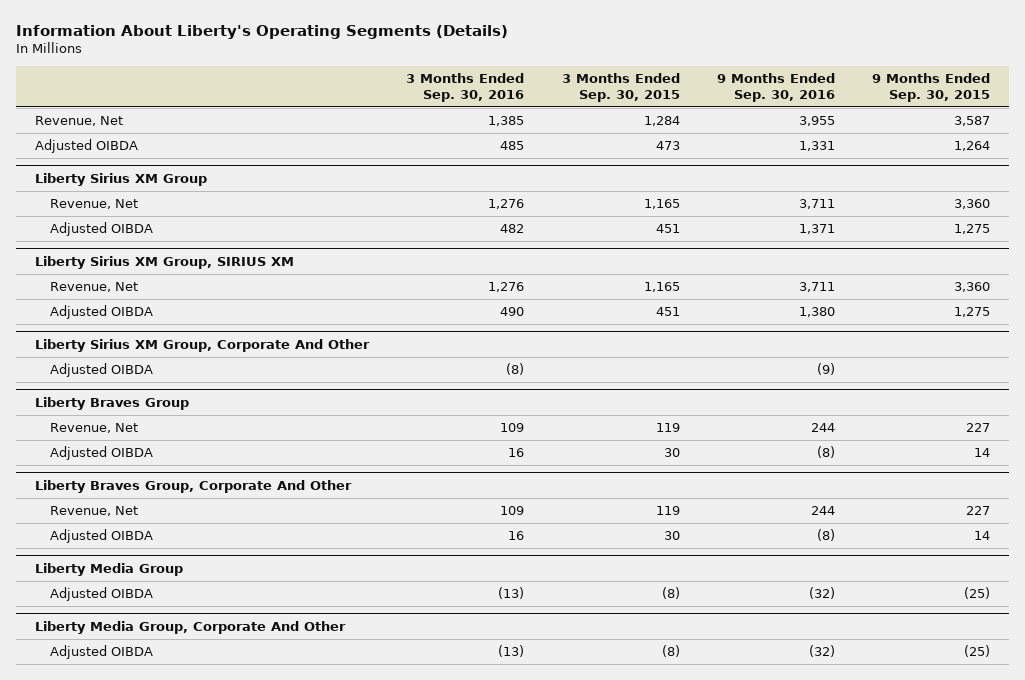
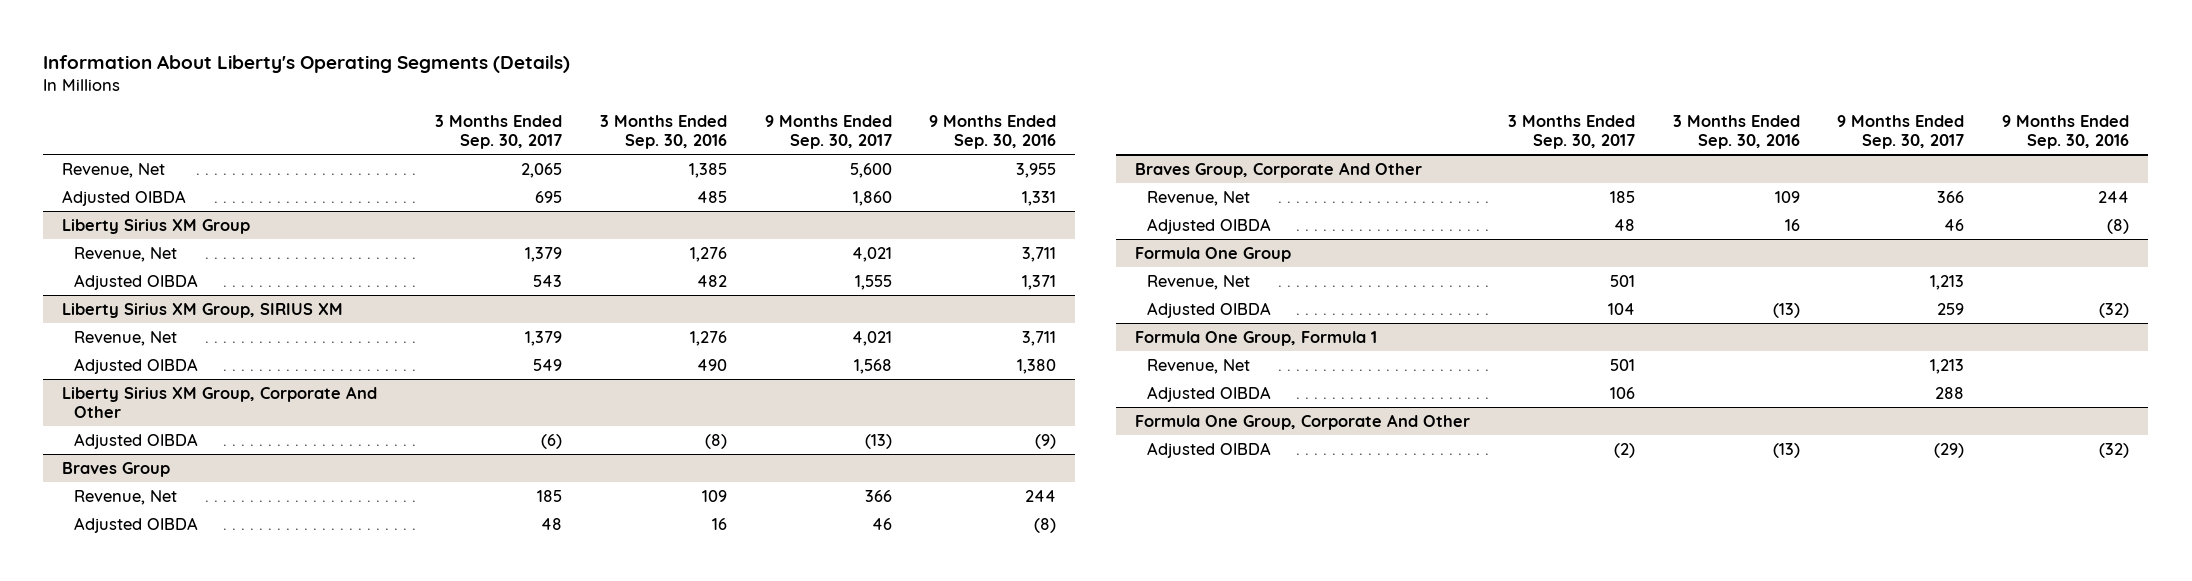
- | 3 Months Ended Sep. 30, 2016 | 3 Months Ended Sep. 30, 2015 | 9 Months Ended Sep. 30, 2016 | 9 Months Ended Sep. 30, 2015
+ | 3 Months Ended Sep. 30, 2017 | 3 Months Ended Sep. 30, 2016 | 9 Months Ended Sep. 30, 2017 | 9 Months Ended Sep. 30, 2016
- Liberty Braves Group
+ Braves Group
- Liberty Braves Group, Corporate And Other
+ Braves Group, Corporate And Other
- Liberty Media Group
+ Formula One Group
+ Revenue, Net | 501 | | 1,213 |
- Liberty Media Group, Corporate And Other
+ Formula One Group, Formula 1
+ Revenue, Net | 501 | | 1,213 |
+ Adjusted OIBDA | 106 | | 288 |
+ Formula One Group, Corporate And Other

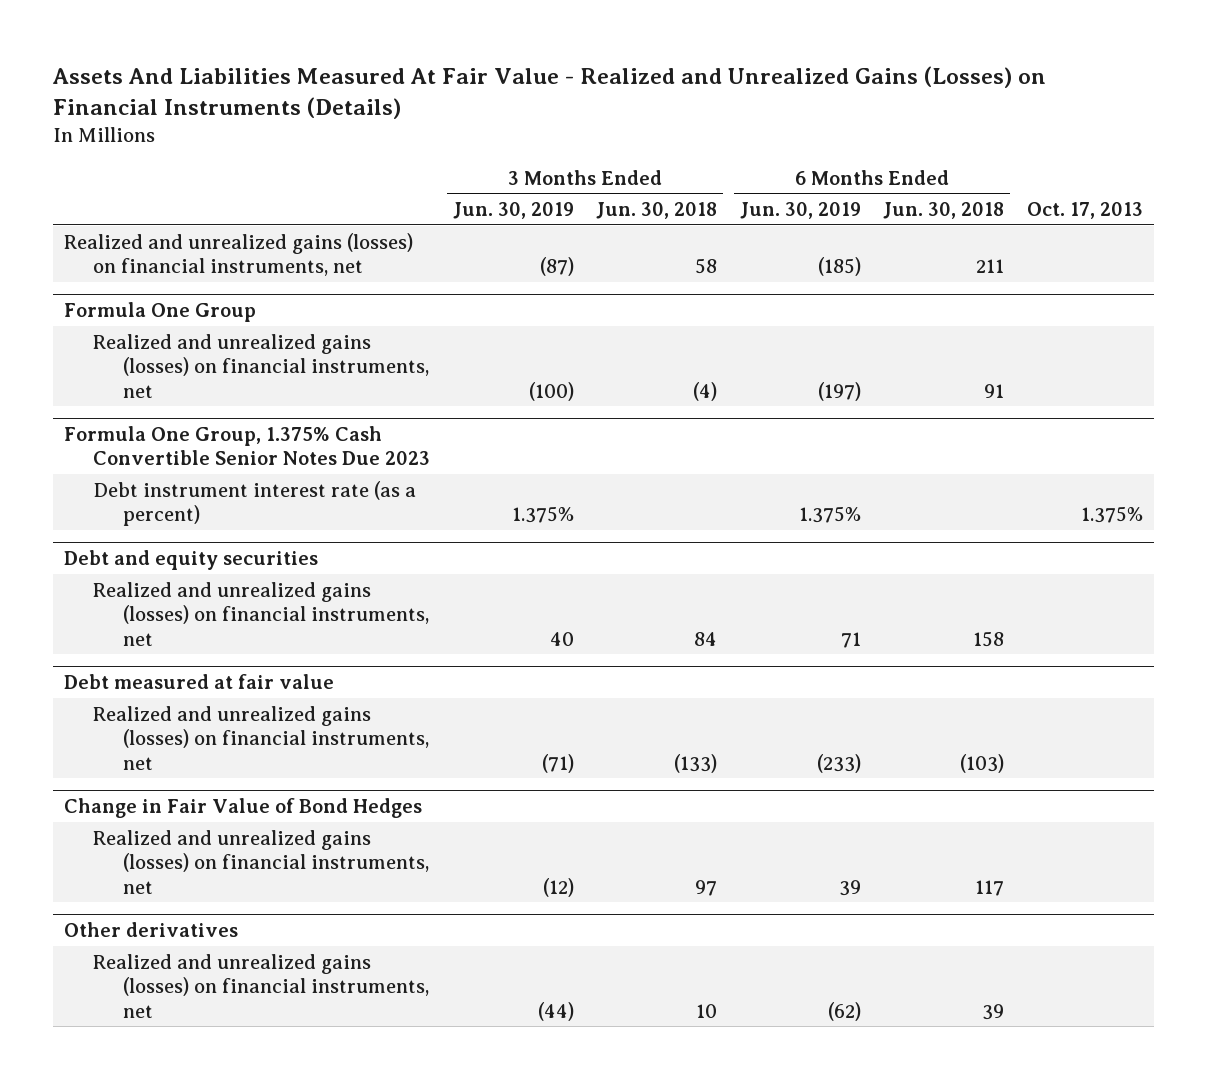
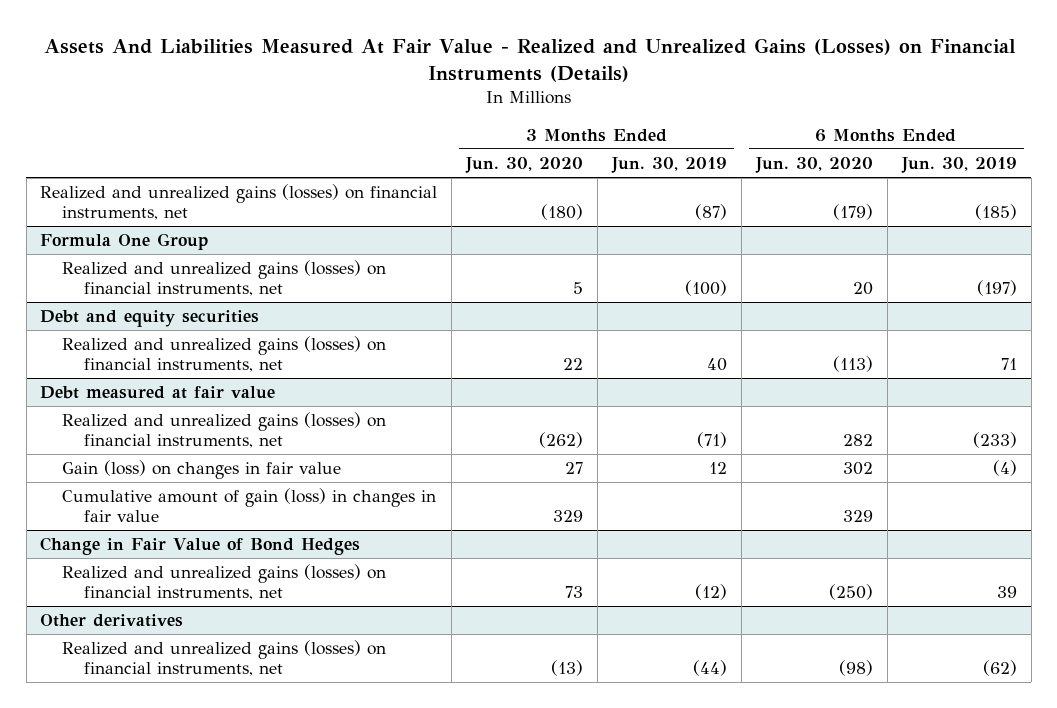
- | 3 Months Ended Jun. 30, 2019 | 3 Months Ended Jun. 30, 2018 | 6 Months Ended Jun. 30, 2019 | 6 Months Ended Jun. 30, 2018 | Oct. 17, 2013
+ | 3 Months Ended Jun. 30, 2020 | 3 Months Ended Jun. 30, 2019 | 6 Months Ended Jun. 30, 2020 | 6 Months Ended Jun. 30, 2019
- Formula One Group, 1.375% Cash Convertible Senior Notes Due 2023
- Debt instrument interest rate (as a percent) | 1.375% | | 1.375% | | 1.375%
@ Debt measured at fair value
+ Gain (loss) on changes in fair value | 27 | 12 | 302 | (4)
+ Cumulative amount of gain (loss) in changes in fair value | 329 | | 329 |

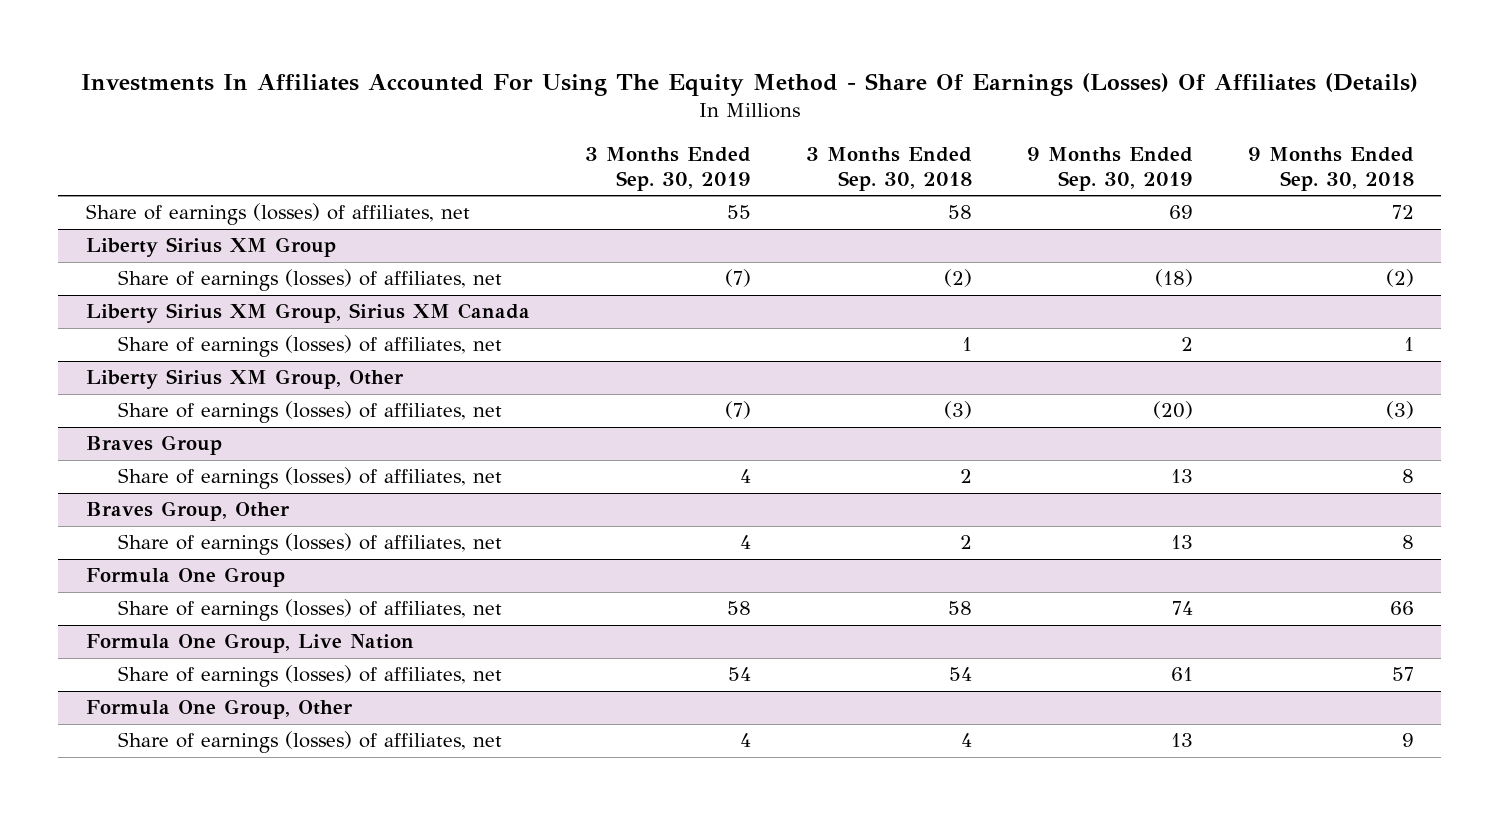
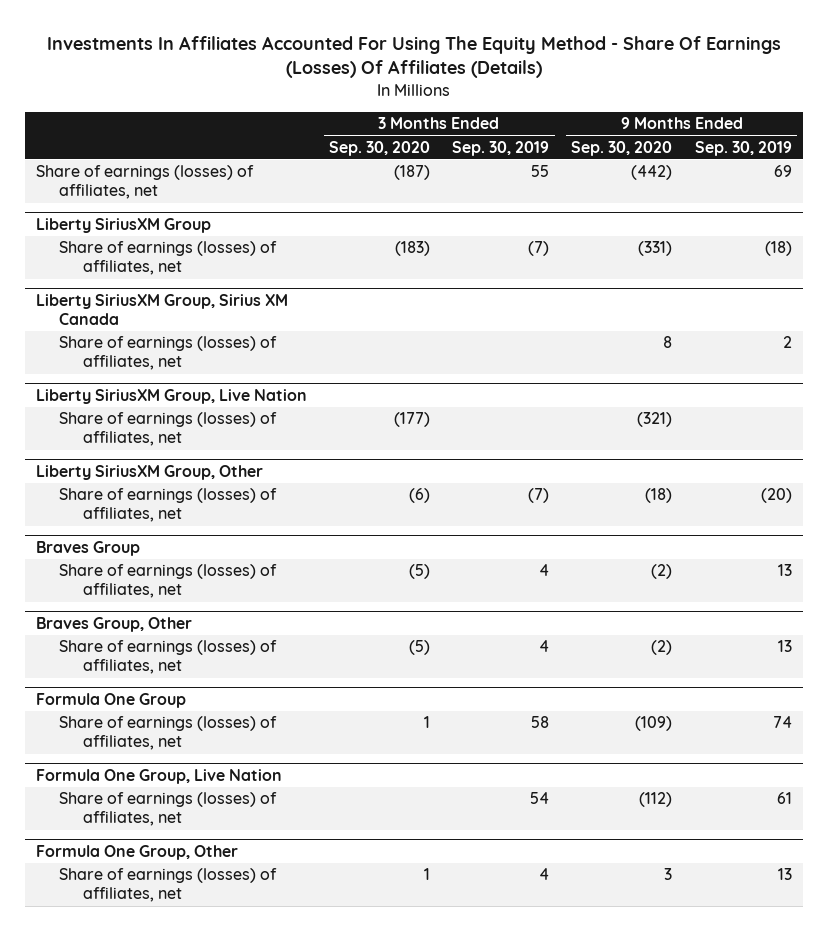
- | 3 Months Ended Sep. 30, 2019 | 3 Months Ended Sep. 30, 2018 | 9 Months Ended Sep. 30, 2019 | 9 Months Ended Sep. 30, 2018
+ | 3 Months Ended Sep. 30, 2020 | 3 Months Ended Sep. 30, 2019 | 9 Months Ended Sep. 30, 2020 | 9 Months Ended Sep. 30, 2019
- Liberty Sirius XM Group
+ Liberty SiriusXM Group
- Liberty Sirius XM Group, Sirius XM Canada
+ Liberty SiriusXM Group, Sirius XM Canada
- Liberty Sirius XM Group, Other
+ Liberty SiriusXM Group, Live Nation
+ Share of earnings (losses) of affiliates, net | (177) | | (321) |
+ Liberty SiriusXM Group, Other

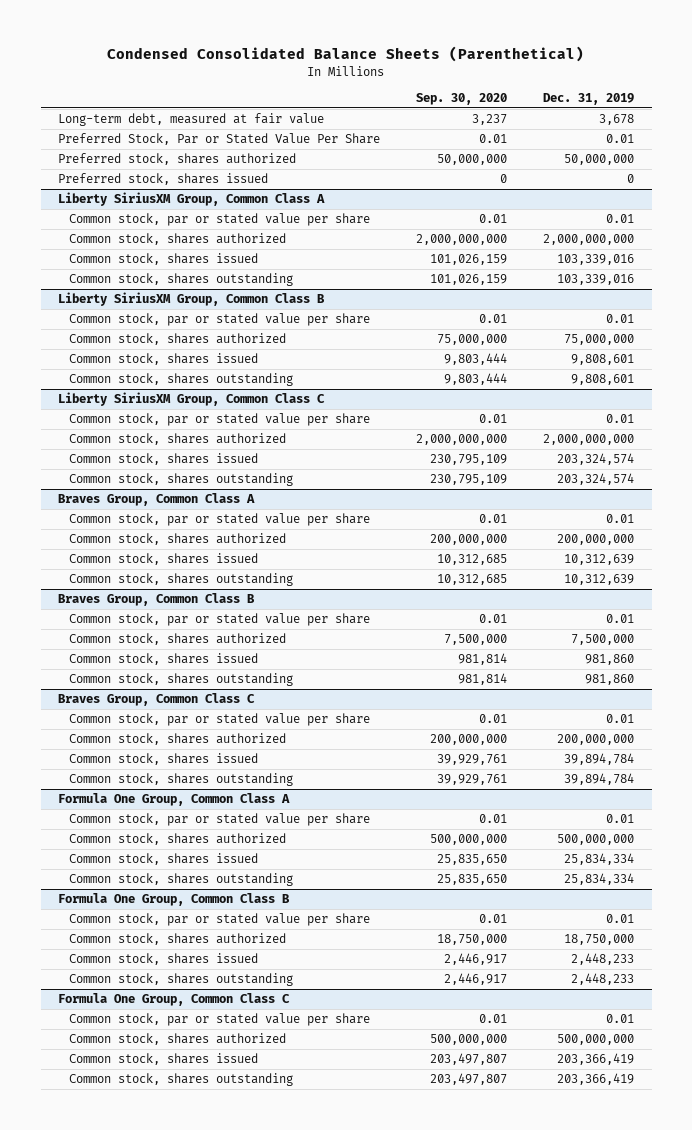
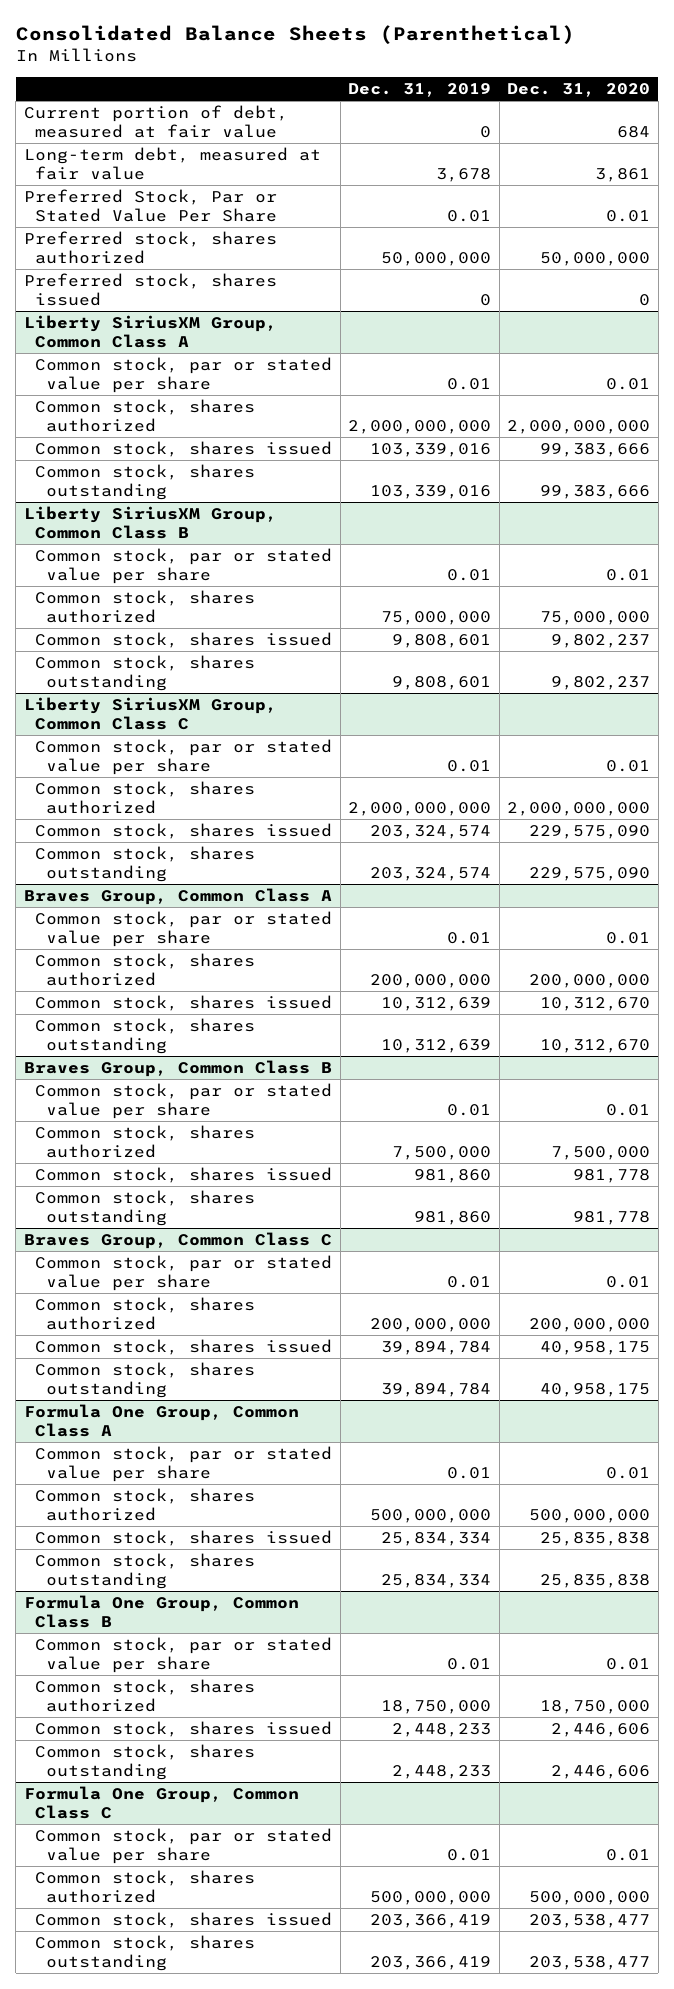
- Condensed Consolidated Balance Sheets (Parenthetical)
+ Consolidated Balance Sheets (Parenthetical)
- | Sep. 30, 2020 | Dec. 31, 2019
+ | Dec. 31, 2019 | Dec. 31, 2020
+ Current portion of debt, measured at fair value | 0 | 684

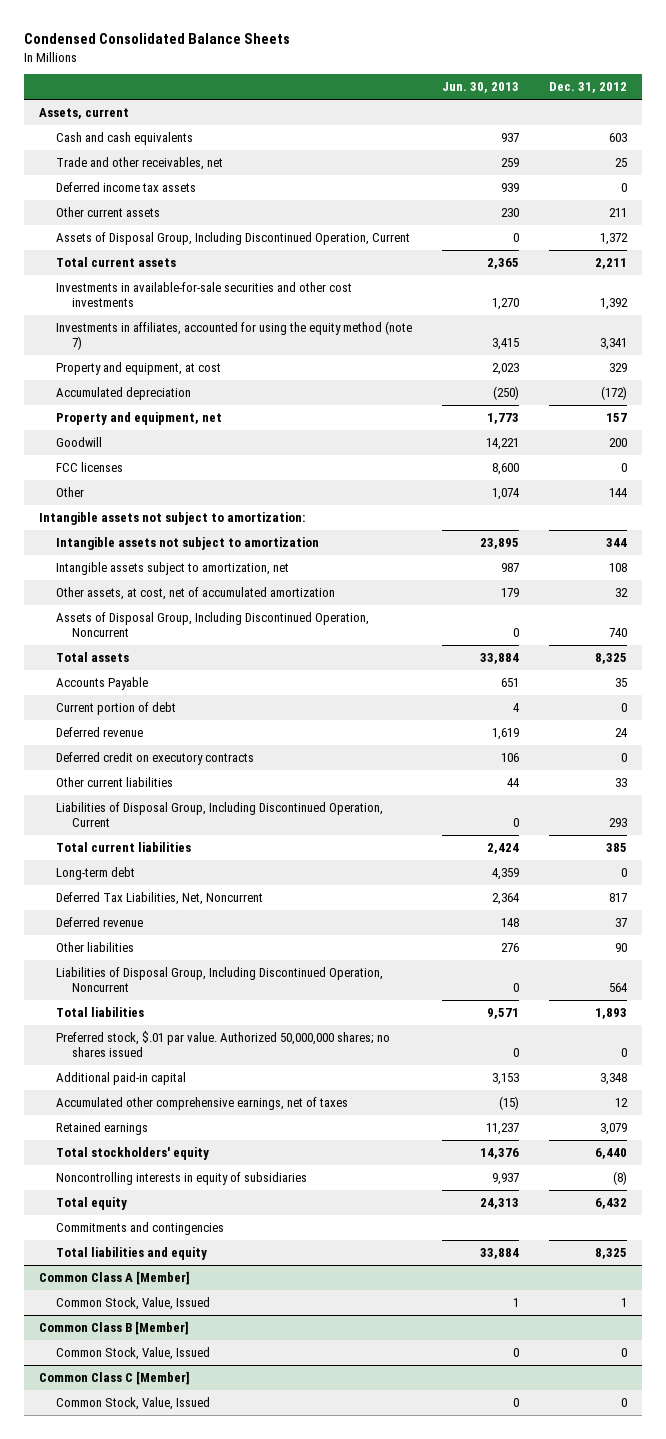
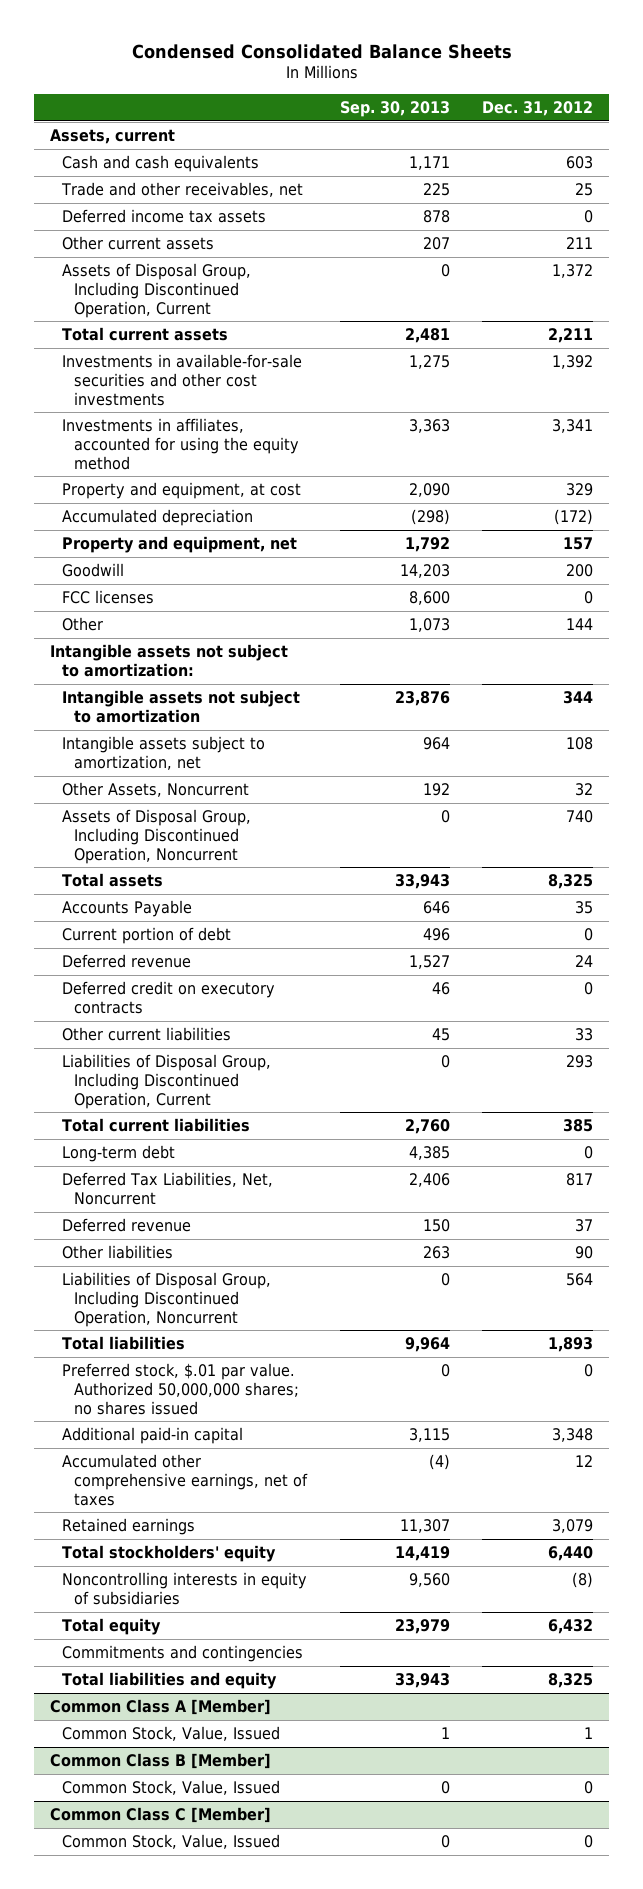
- | Jun. 30, 2013 | Dec. 31, 2012
+ | Sep. 30, 2013 | Dec. 31, 2012
- Investments in affiliates, accounted for using the equity method (note 7) | 3,415 | 3,341
+ Investments in affiliates, accounted for using the equity method | 3,363 | 3,341
- Other assets, at cost, net of accumulated amortization | 179 | 32
+ Other Assets, Noncurrent | 192 | 32

